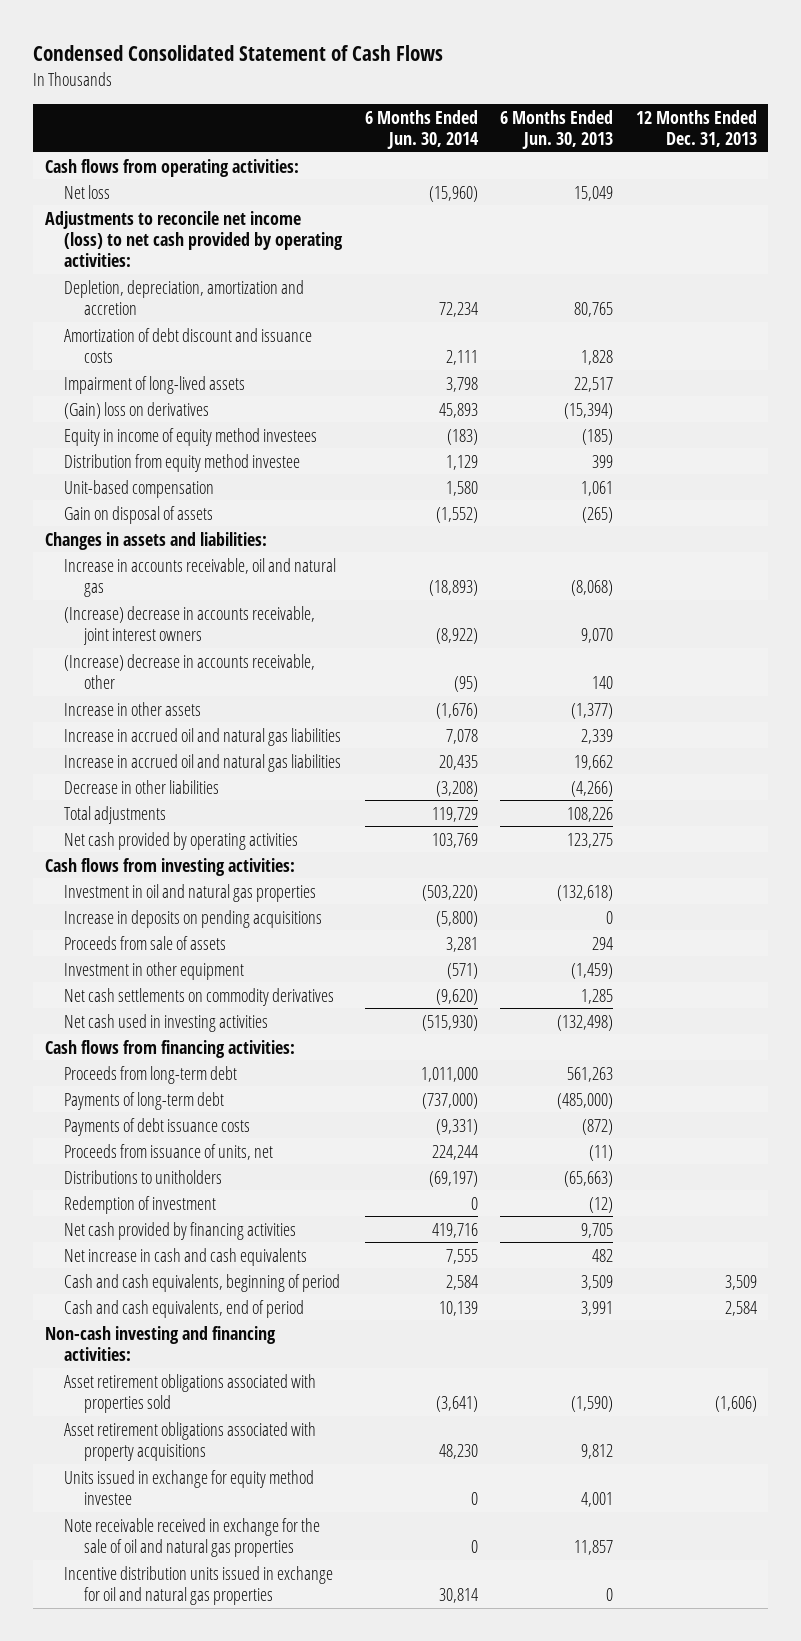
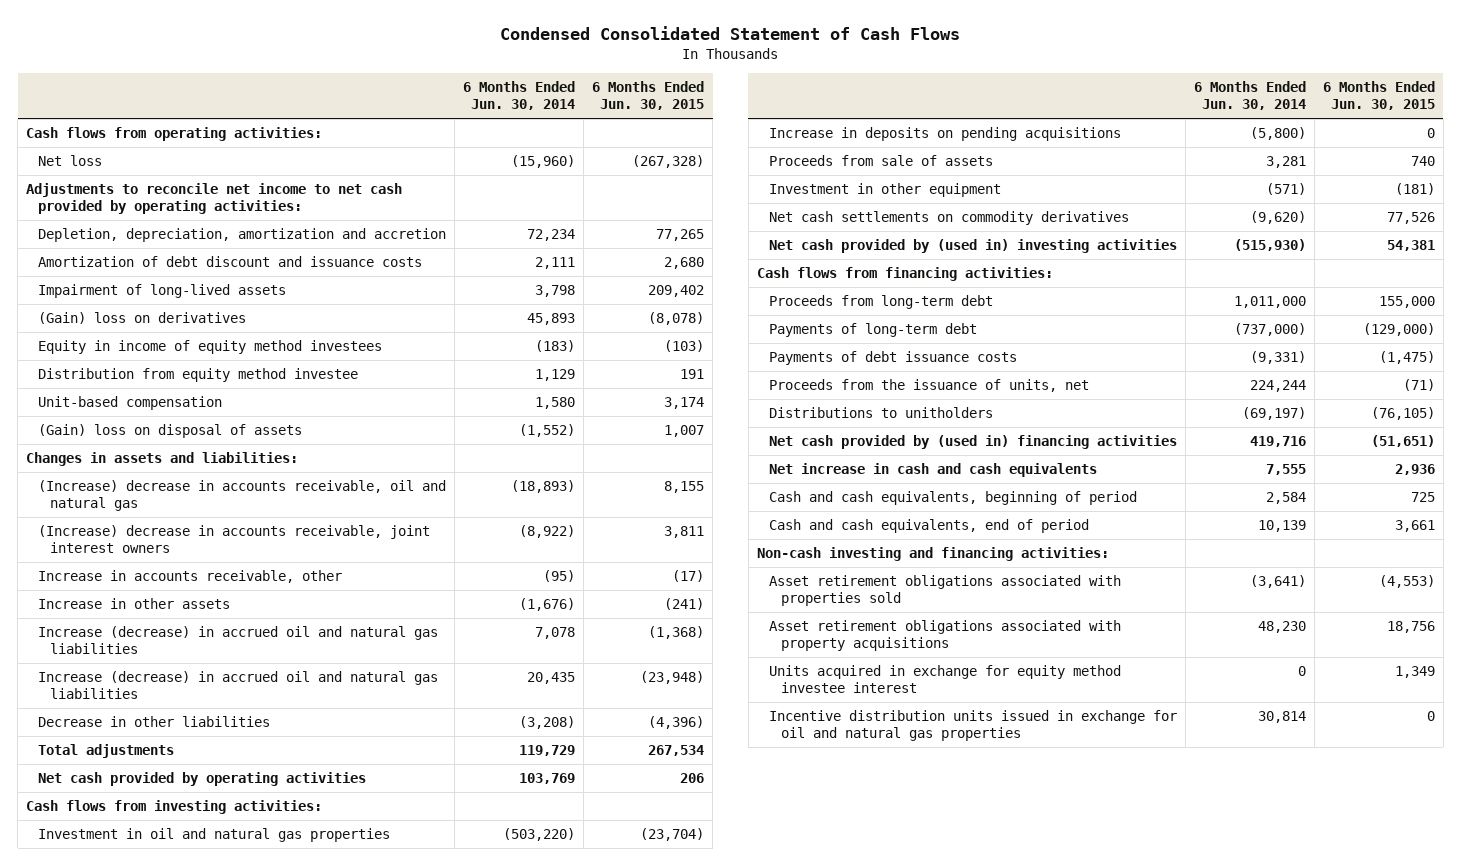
- | 6 Months Ended Jun. 30, 2014 | 6 Months Ended Jun. 30, 2013 | 12 Months Ended Dec. 31, 2013
+ | 6 Months Ended Jun. 30, 2014 | 6 Months Ended Jun. 30, 2015
- Adjustments to reconcile net income (loss) to net cash provided by operating activities:
+ Adjustments to reconcile net income to net cash provided by operating activities:
- Gain on disposal of assets | (1,552) | (265) |
+ (Gain) loss on disposal of assets | (1,552) | 1,007
- Increase in accounts receivable, oil and natural gas | (18,893) | (8,068) |
+ (Increase) decrease in accounts receivable, oil and natural gas | (18,893) | 8,155
- (Increase) decrease in accounts receivable, other | (95) | 140 |
+ Increase in accounts receivable, other | (95) | (17)
- Increase in accrued oil and natural gas liabilities | 7,078 | 2,339 |
- Increase in accrued oil and natural gas liabilities | 20,435 | 19,662 |
+ Increase (decrease) in accrued oil and natural gas liabilities | 7,078 | (1,368)
+ Increase (decrease) in accrued oil and natural gas liabilities | 20,435 | (23,948)
- Net cash used in investing activities | (515,930) | (132,498) |
+ Net cash provided by (used in) investing activities | (515,930) | 54,381
- Proceeds from issuance of units, net | 224,244 | (11) |
+ Proceeds from the issuance of units, net | 224,244 | (71)
- Redemption of investment | 0 | (12) |
- Net cash provided by financing activities | 419,716 | 9,705 |
+ Net cash provided by (used in) financing activities | 419,716 | (51,651)
- Units issued in exchange for equity method investee | 0 | 4,001 |
- Note receivable received in exchange for the sale of oil and natural gas properties | 0 | 11,857 |
+ Units acquired in exchange for equity method investee interest | 0 | 1,349

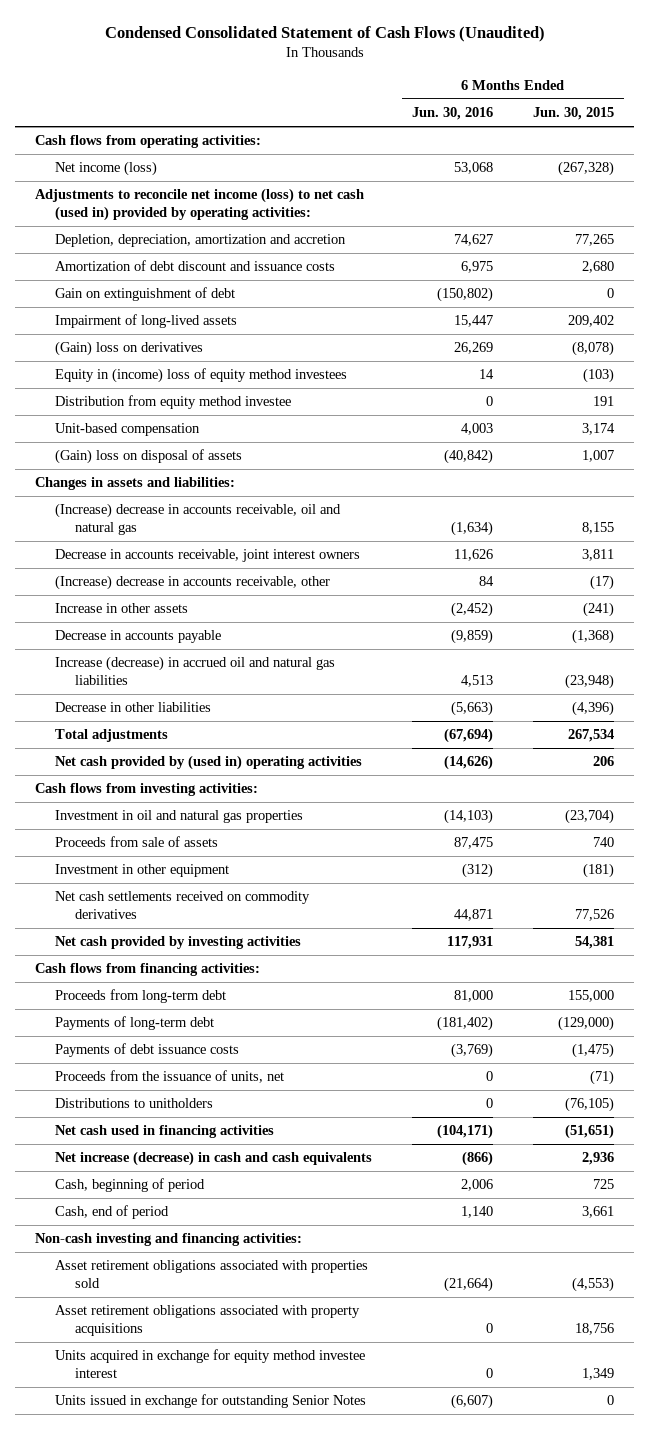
- Condensed Consolidated Statement of Cash Flows
+ Condensed Consolidated Statement of Cash Flows (Unaudited)
- | 6 Months Ended Jun. 30, 2014 | 6 Months Ended Jun. 30, 2015
+ | 6 Months Ended Jun. 30, 2016 | 6 Months Ended Jun. 30, 2015
- Net loss | (15,960) | (267,328)
- Adjustments to reconcile net income to net cash provided by operating activities:
+ Net income (loss) | 53,068 | (267,328)
+ Adjustments to reconcile net income (loss) to net cash (used in) provided by operating activities:
+ Gain on extinguishment of debt | (150,802) | 0
- Equity in income of equity method investees | (183) | (103)
+ Equity in (income) loss of equity method investees | 14 | (103)
- (Increase) decrease in accounts receivable, joint interest owners | (8,922) | 3,811
- Increase in accounts receivable, other | (95) | (17)
+ Decrease in accounts receivable, joint interest owners | 11,626 | 3,811
+ (Increase) decrease in accounts receivable, other | 84 | (17)
- Increase (decrease) in accrued oil and natural gas liabilities | 7,078 | (1,368)
+ Decrease in accounts payable | (9,859) | (1,368)
- Net cash provided by operating activities | 103,769 | 206
+ Net cash provided by (used in) operating activities | (14,626) | 206
- Increase in deposits on pending acquisitions | (5,800) | 0
- Net cash settlements on commodity derivatives | (9,620) | 77,526
- Net cash provided by (used in) investing activities | (515,930) | 54,381
+ Net cash settlements received on commodity derivatives | 44,871 | 77,526
+ Net cash provided by investing activities | 117,931 | 54,381
- Net cash provided by (used in) financing activities | 419,716 | (51,651)
- Net increase in cash and cash equivalents | 7,555 | 2,936
- Cash and cash equivalents, beginning of period | 2,584 | 725
- Cash and cash equivalents, end of period | 10,139 | 3,661
+ Net cash used in financing activities | (104,171) | (51,651)
+ Net increase (decrease) in cash and cash equivalents | (866) | 2,936
+ Cash, beginning of period | 2,006 | 725
+ Cash, end of period | 1,140 | 3,661
- Incentive distribution units issued in exchange for oil and natural gas properties | 30,814 | 0
+ Units issued in exchange for outstanding Senior Notes | (6,607) | 0

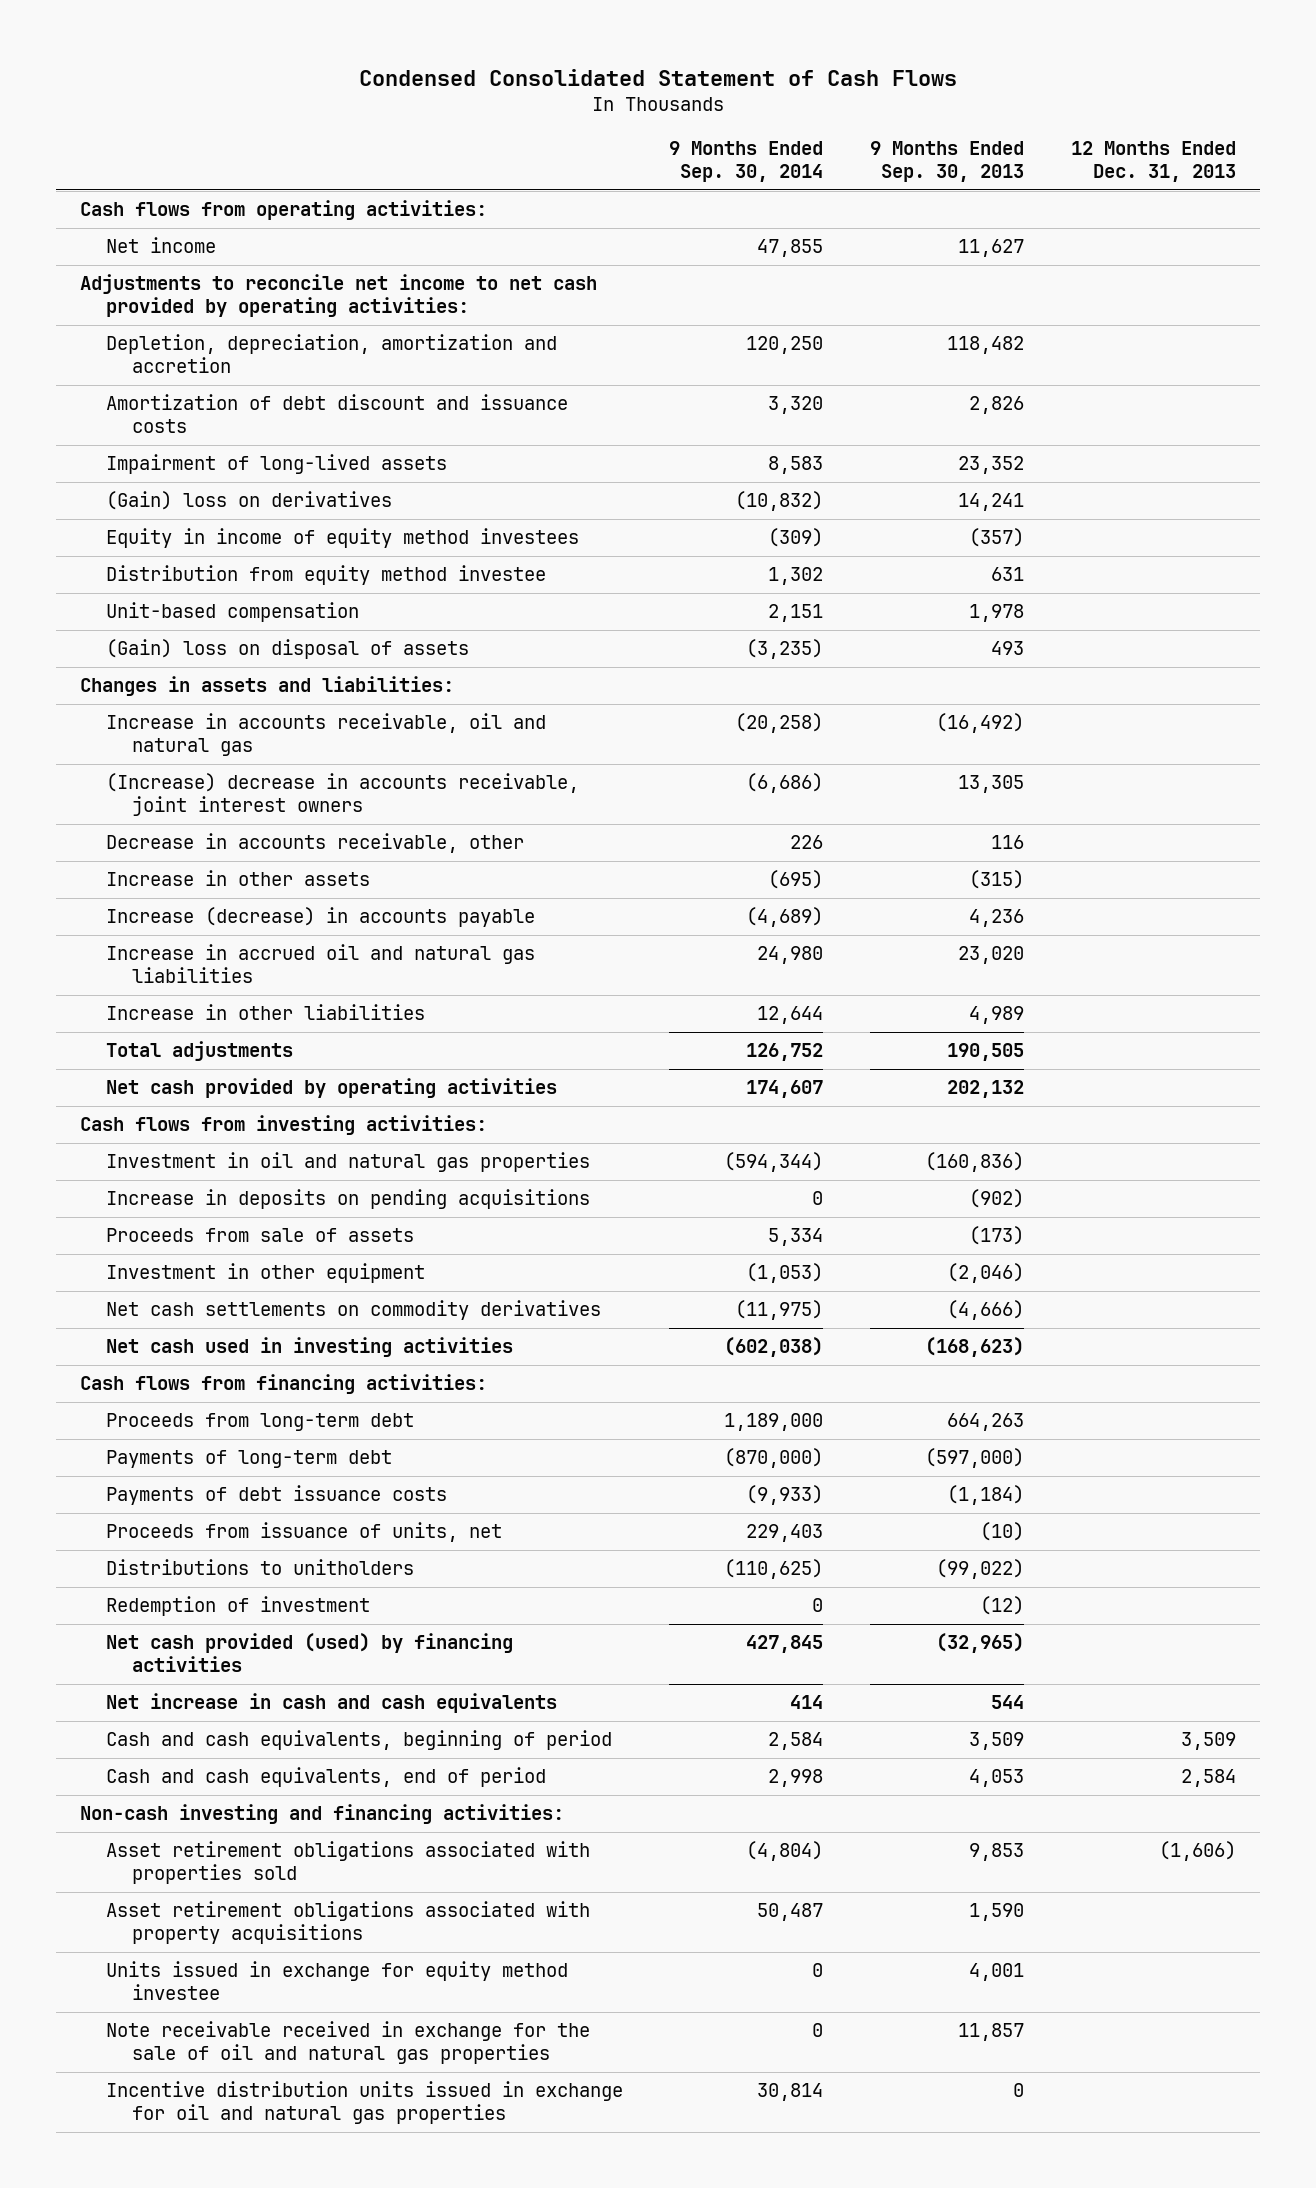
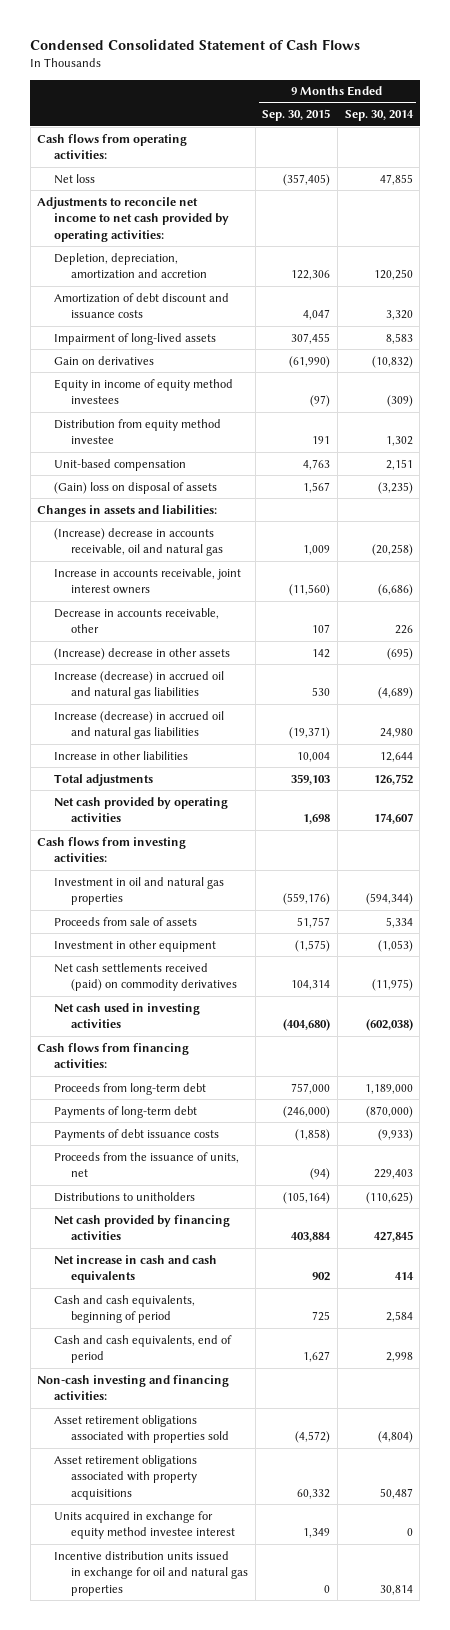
- | 9 Months Ended Sep. 30, 2014 | 9 Months Ended Sep. 30, 2013 | 12 Months Ended Dec. 31, 2013
+ | 9 Months Ended Sep. 30, 2015 | 9 Months Ended Sep. 30, 2014
- Net income | 47,855 | 11,627 |
+ Net loss | (357,405) | 47,855
- (Gain) loss on derivatives | (10,832) | 14,241 |
+ Gain on derivatives | (61,990) | (10,832)
- Increase in accounts receivable, oil and natural gas | (20,258) | (16,492) |
- (Increase) decrease in accounts receivable, joint interest owners | (6,686) | 13,305 |
+ (Increase) decrease in accounts receivable, oil and natural gas | 1,009 | (20,258)
+ Increase in accounts receivable, joint interest owners | (11,560) | (6,686)
- Increase in other assets | (695) | (315) |
- Increase (decrease) in accounts payable | (4,689) | 4,236 |
- Increase in accrued oil and natural gas liabilities | 24,980 | 23,020 |
+ (Increase) decrease in other assets | 142 | (695)
+ Increase (decrease) in accrued oil and natural gas liabilities | 530 | (4,689)
+ Increase (decrease) in accrued oil and natural gas liabilities | (19,371) | 24,980
- Increase in deposits on pending acquisitions | 0 | (902) |
- Net cash settlements on commodity derivatives | (11,975) | (4,666) |
+ Net cash settlements received (paid) on commodity derivatives | 104,314 | (11,975)
- Proceeds from issuance of units, net | 229,403 | (10) |
+ Proceeds from the issuance of units, net | (94) | 229,403
- Redemption of investment | 0 | (12) |
- Net cash provided (used) by financing activities | 427,845 | (32,965) |
+ Net cash provided by financing activities | 403,884 | 427,845
- Units issued in exchange for equity method investee | 0 | 4,001 |
- Note receivable received in exchange for the sale of oil and natural gas properties | 0 | 11,857 |
+ Units acquired in exchange for equity method investee interest | 1,349 | 0

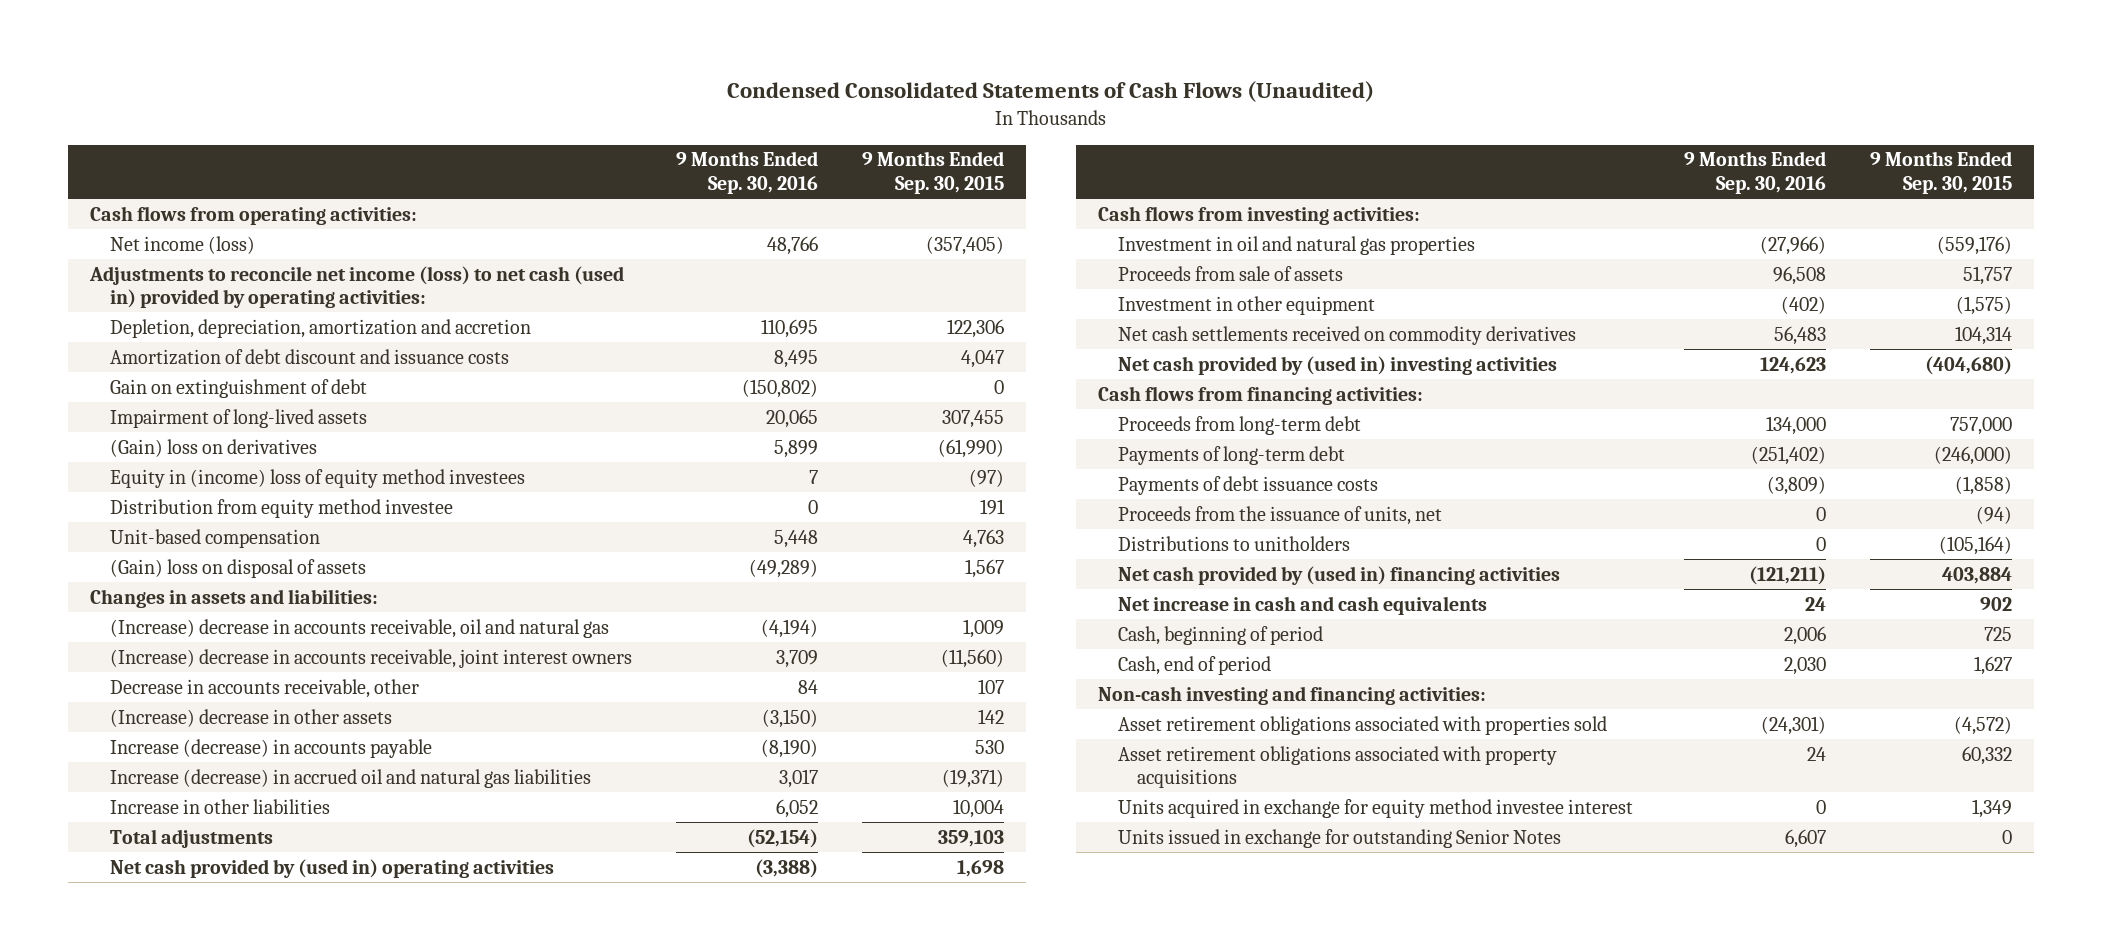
- Condensed Consolidated Statement of Cash Flows
+ Condensed Consolidated Statements of Cash Flows (Unaudited)
- | 9 Months Ended Sep. 30, 2015 | 9 Months Ended Sep. 30, 2014
+ | 9 Months Ended Sep. 30, 2016 | 9 Months Ended Sep. 30, 2015
- Net loss | (357,405) | 47,855
- Adjustments to reconcile net income to net cash provided by operating activities:
+ Net income (loss) | 48,766 | (357,405)
+ Adjustments to reconcile net income (loss) to net cash (used in) provided by operating activities:
+ Gain on extinguishment of debt | (150,802) | 0
- Gain on derivatives | (61,990) | (10,832)
- Equity in income of equity method investees | (97) | (309)
+ (Gain) loss on derivatives | 5,899 | (61,990)
+ Equity in (income) loss of equity method investees | 7 | (97)
- Increase in accounts receivable, joint interest owners | (11,560) | (6,686)
+ (Increase) decrease in accounts receivable, joint interest owners | 3,709 | (11,560)
- Increase (decrease) in accrued oil and natural gas liabilities | 530 | (4,689)
+ Increase (decrease) in accounts payable | (8,190) | 530
- Net cash provided by operating activities | 1,698 | 174,607
+ Net cash provided by (used in) operating activities | (3,388) | 1,698
- Net cash settlements received (paid) on commodity derivatives | 104,314 | (11,975)
- Net cash used in investing activities | (404,680) | (602,038)
+ Net cash settlements received on commodity derivatives | 56,483 | 104,314
+ Net cash provided by (used in) investing activities | 124,623 | (404,680)
- Net cash provided by financing activities | 403,884 | 427,845
+ Net cash provided by (used in) financing activities | (121,211) | 403,884
- Cash and cash equivalents, beginning of period | 725 | 2,584
- Cash and cash equivalents, end of period | 1,627 | 2,998
+ Cash, beginning of period | 2,006 | 725
+ Cash, end of period | 2,030 | 1,627
- Incentive distribution units issued in exchange for oil and natural gas properties | 0 | 30,814
+ Units issued in exchange for outstanding Senior Notes | 6,607 | 0

